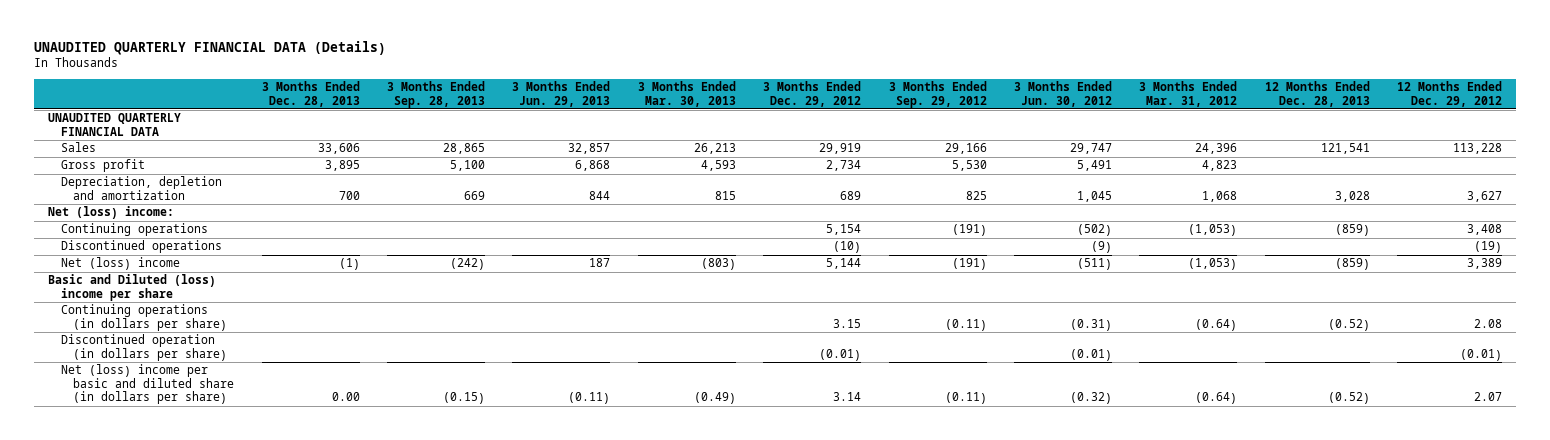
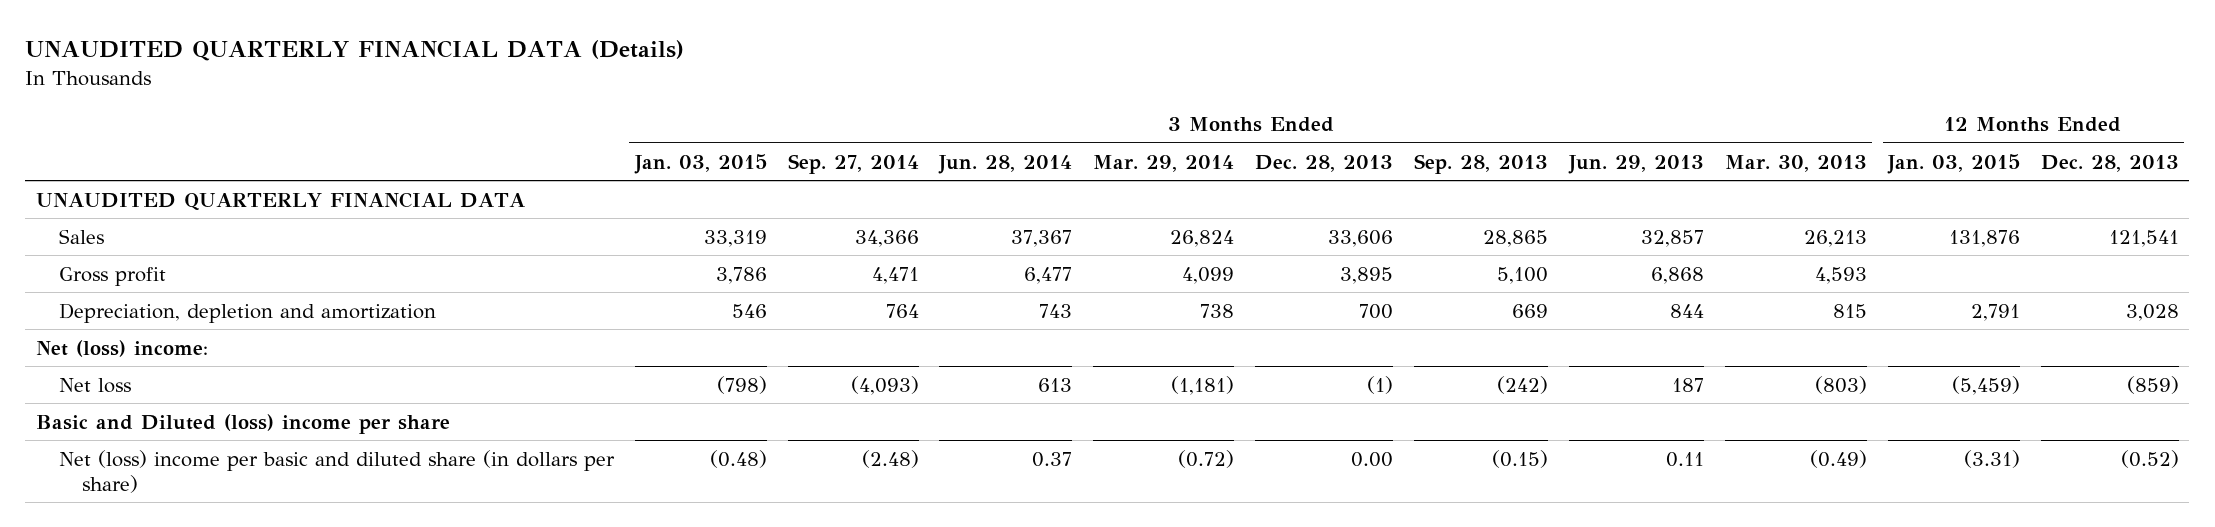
- | 3 Months Ended Dec. 28, 2013 | 3 Months Ended Sep. 28, 2013 | 3 Months Ended Jun. 29, 2013 | 3 Months Ended Mar. 30, 2013 | 3 Months Ended Dec. 29, 2012 | 3 Months Ended Sep. 29, 2012 | 3 Months Ended Jun. 30, 2012 | 3 Months Ended Mar. 31, 2012 | 12 Months Ended Dec. 28, 2013 | 12 Months Ended Dec. 29, 2012
+ | 3 Months Ended Jan. 03, 2015 | 3 Months Ended Sep. 27, 2014 | 3 Months Ended Jun. 28, 2014 | 3 Months Ended Mar. 29, 2014 | 3 Months Ended Dec. 28, 2013 | 3 Months Ended Sep. 28, 2013 | 3 Months Ended Jun. 29, 2013 | 3 Months Ended Mar. 30, 2013 | 12 Months Ended Jan. 03, 2015 | 12 Months Ended Dec. 28, 2013
- Continuing operations | | | | | 5,154 | (191) | (502) | (1,053) | (859) | 3,408
- Discontinued operations | | | | | (10) | | (9) | | | (19)
- Net (loss) income | (1) | (242) | 187 | (803) | 5,144 | (191) | (511) | (1,053) | (859) | 3,389
+ Net loss | (798) | (4,093) | 613 | (1,181) | (1) | (242) | 187 | (803) | (5,459) | (859)
- Continuing operations (in dollars per share) | | | | | 3.15 | (0.11) | (0.31) | (0.64) | (0.52) | 2.08
- Discontinued operation (in dollars per share) | | | | | (0.01) | | (0.01) | | | (0.01)
- Net (loss) income per basic and diluted share (in dollars per share) | 0.00 | (0.15) | (0.11) | (0.49) | 3.14 | (0.11) | (0.32) | (0.64) | (0.52) | 2.07
+ Net (loss) income per basic and diluted share (in dollars per share) | (0.48) | (2.48) | 0.37 | (0.72) | 0.00 | (0.15) | 0.11 | (0.49) | (3.31) | (0.52)

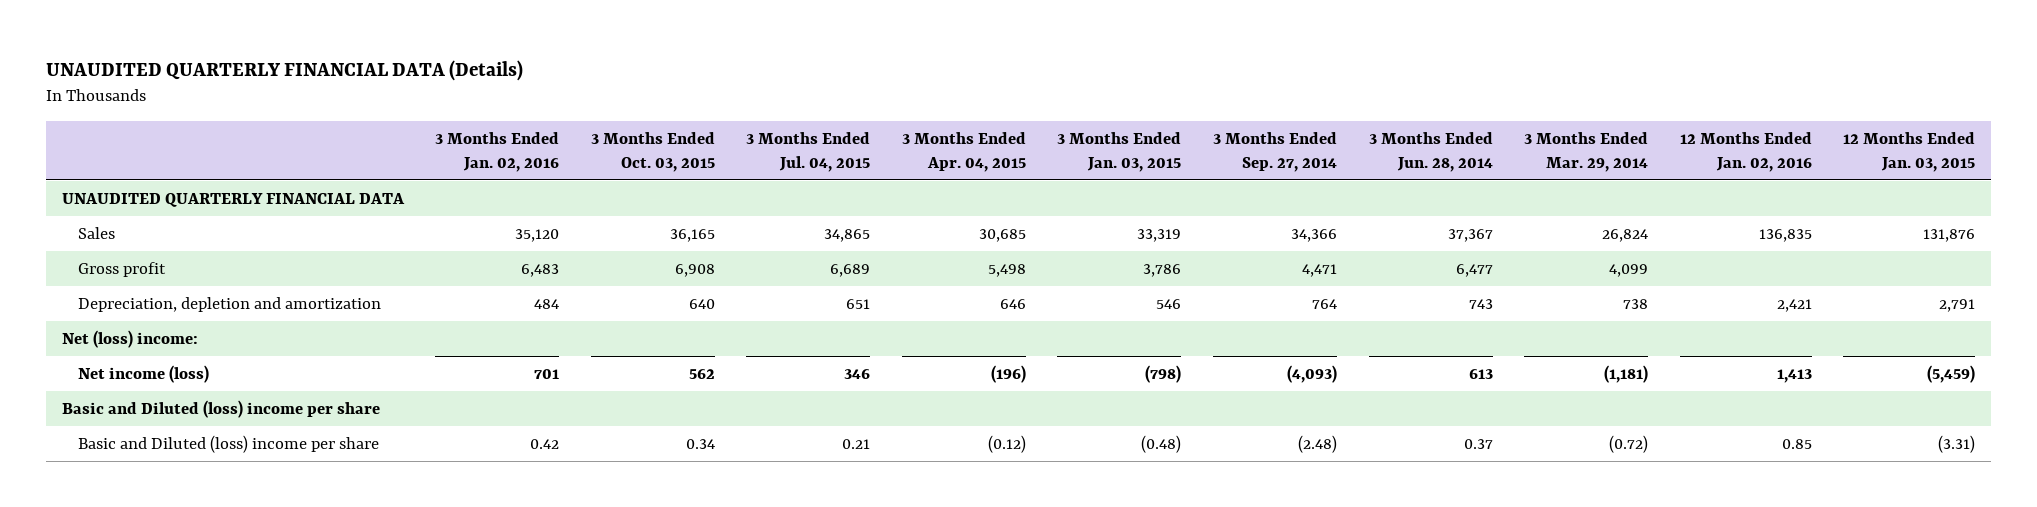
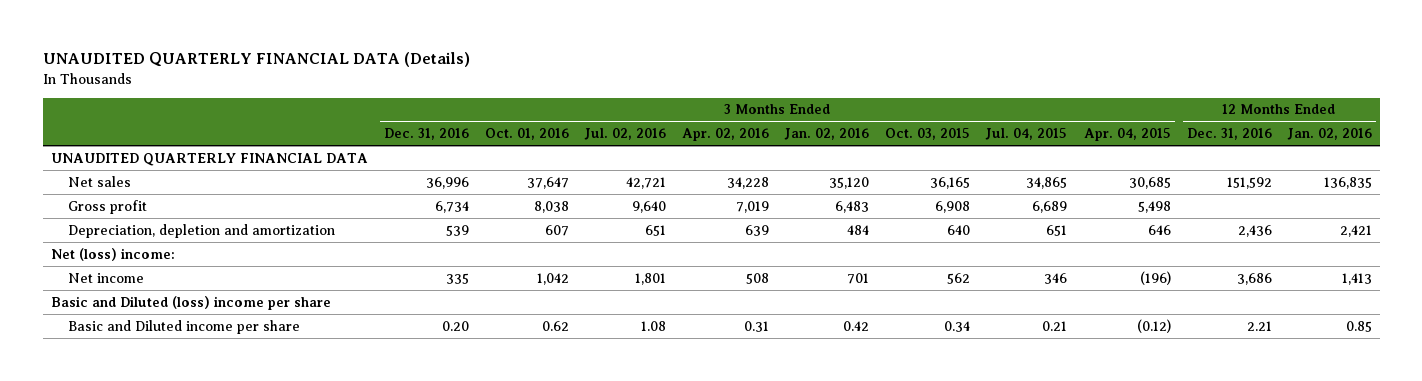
- | 3 Months Ended Jan. 02, 2016 | 3 Months Ended Oct. 03, 2015 | 3 Months Ended Jul. 04, 2015 | 3 Months Ended Apr. 04, 2015 | 3 Months Ended Jan. 03, 2015 | 3 Months Ended Sep. 27, 2014 | 3 Months Ended Jun. 28, 2014 | 3 Months Ended Mar. 29, 2014 | 12 Months Ended Jan. 02, 2016 | 12 Months Ended Jan. 03, 2015
+ | 3 Months Ended Dec. 31, 2016 | 3 Months Ended Oct. 01, 2016 | 3 Months Ended Jul. 02, 2016 | 3 Months Ended Apr. 02, 2016 | 3 Months Ended Jan. 02, 2016 | 3 Months Ended Oct. 03, 2015 | 3 Months Ended Jul. 04, 2015 | 3 Months Ended Apr. 04, 2015 | 12 Months Ended Dec. 31, 2016 | 12 Months Ended Jan. 02, 2016
- Sales | 35,120 | 36,165 | 34,865 | 30,685 | 33,319 | 34,366 | 37,367 | 26,824 | 136,835 | 131,876
+ Net sales | 36,996 | 37,647 | 42,721 | 34,228 | 35,120 | 36,165 | 34,865 | 30,685 | 151,592 | 136,835
- Net income (loss) | 701 | 562 | 346 | (196) | (798) | (4,093) | 613 | (1,181) | 1,413 | (5,459)
+ Net income | 335 | 1,042 | 1,801 | 508 | 701 | 562 | 346 | (196) | 3,686 | 1,413
- Basic and Diluted (loss) income per share | 0.42 | 0.34 | 0.21 | (0.12) | (0.48) | (2.48) | 0.37 | (0.72) | 0.85 | (3.31)
+ Basic and Diluted income per share | 0.20 | 0.62 | 1.08 | 0.31 | 0.42 | 0.34 | 0.21 | (0.12) | 2.21 | 0.85

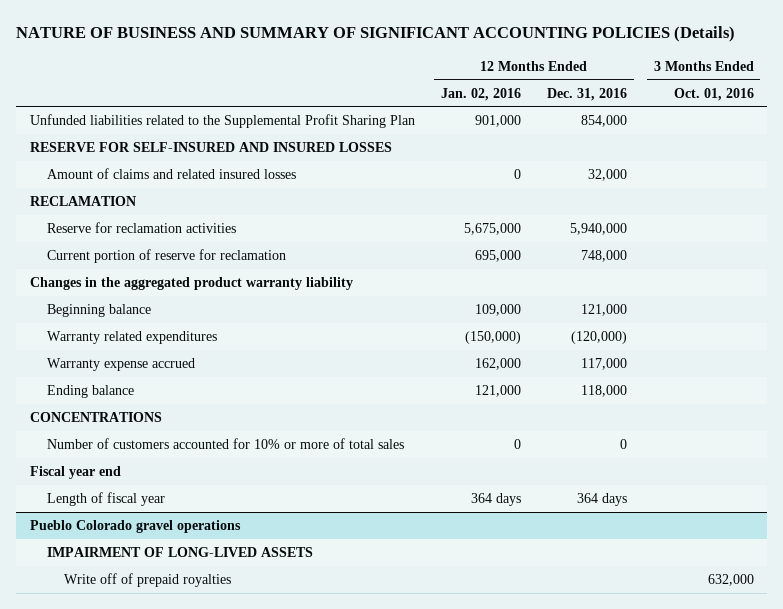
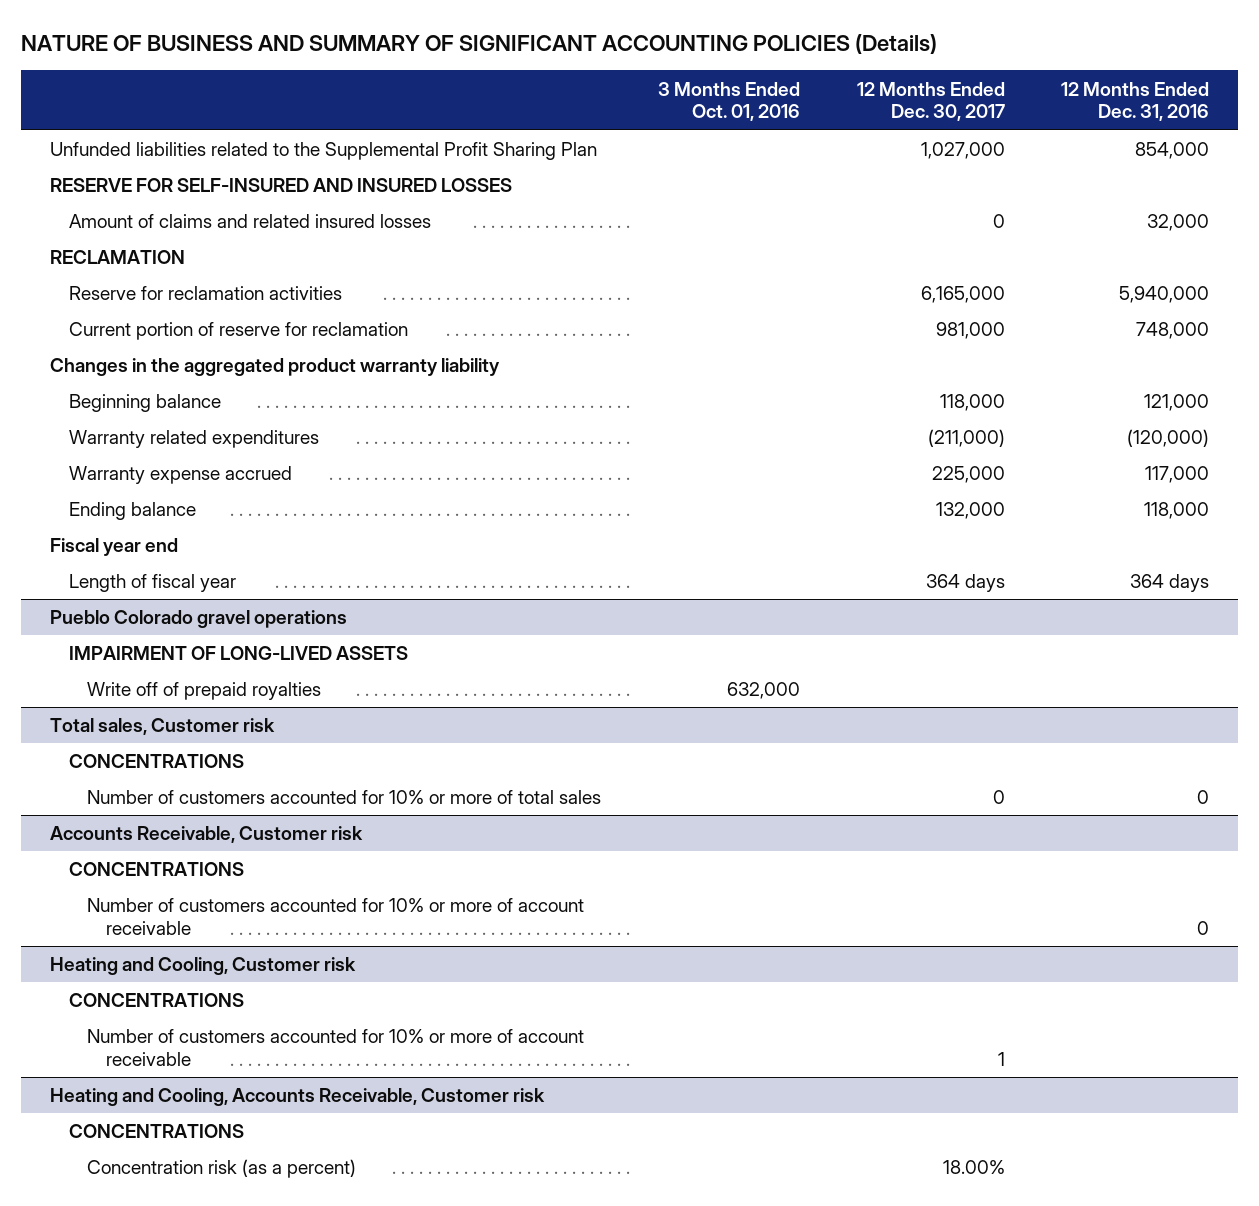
- | 12 Months Ended Jan. 02, 2016 | 12 Months Ended Dec. 31, 2016 | 3 Months Ended Oct. 01, 2016
+ | 3 Months Ended Oct. 01, 2016 | 12 Months Ended Dec. 30, 2017 | 12 Months Ended Dec. 31, 2016
- CONCENTRATIONS
- Number of customers accounted for 10% or more of total sales | 0 | 0 |
+ Total sales, Customer risk
+ CONCENTRATIONS
+ Number of customers accounted for 10% or more of total sales | | 0 | 0
+ Accounts Receivable, Customer risk
+ CONCENTRATIONS
+ Number of customers accounted for 10% or more of account receivable | | | 0
+ Heating and Cooling, Customer risk
+ CONCENTRATIONS
+ Number of customers accounted for 10% or more of account receivable | | 1 |
+ Heating and Cooling, Accounts Receivable, Customer risk
+ CONCENTRATIONS
+ Concentration risk (as a percent) | | 18.00% |

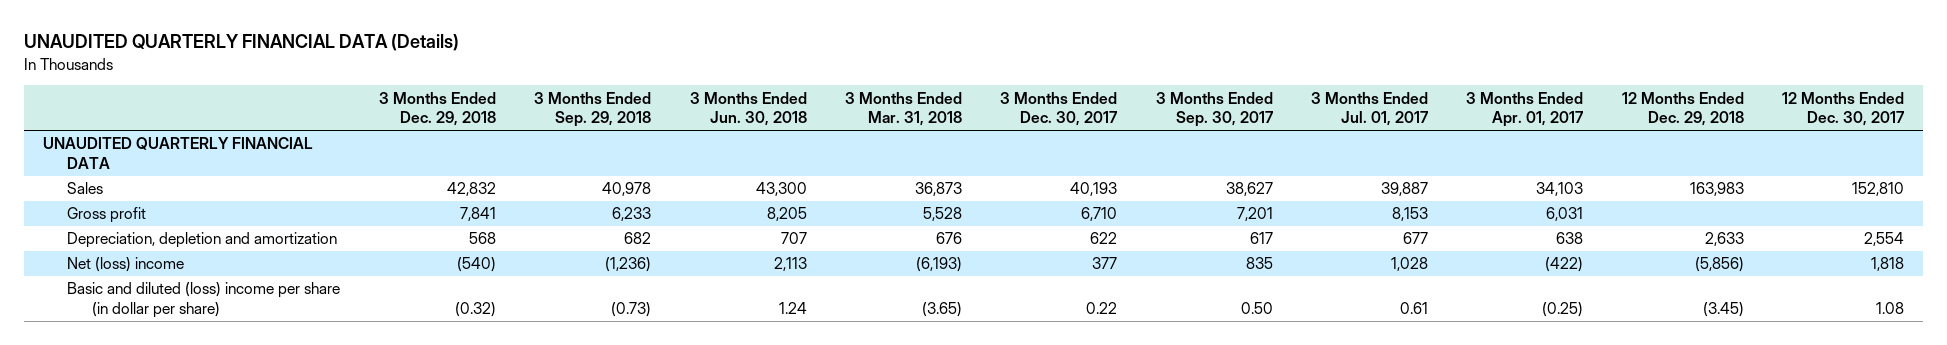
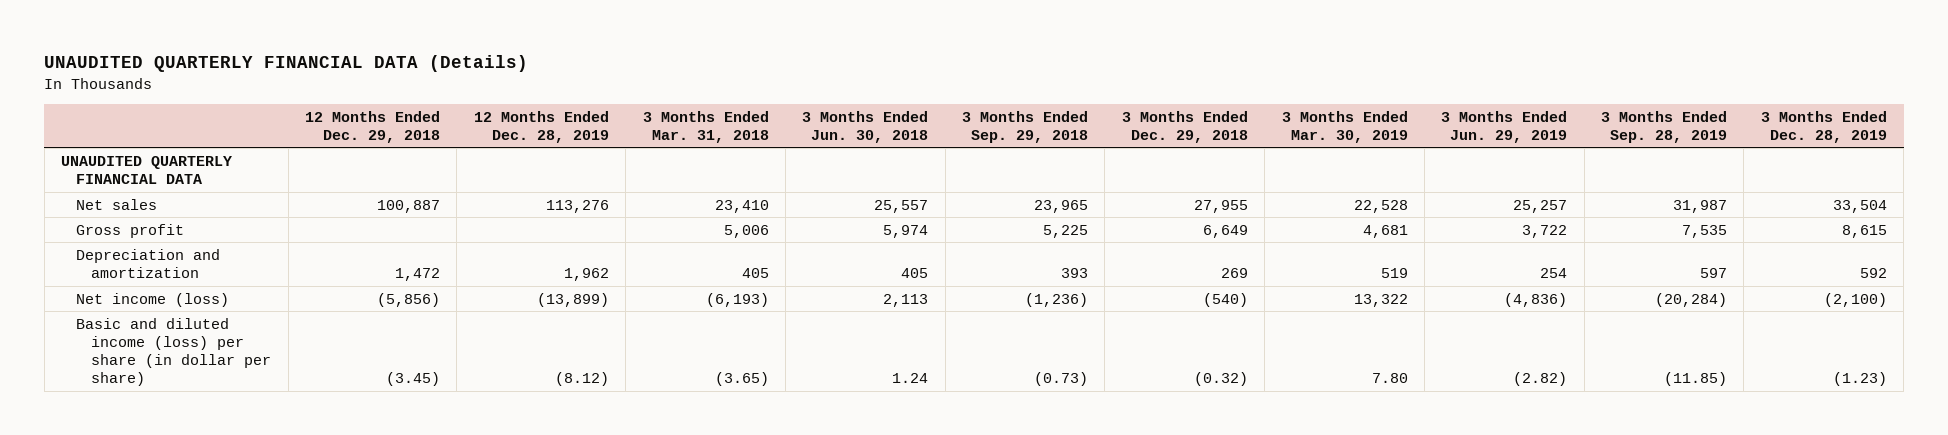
- | 3 Months Ended Dec. 29, 2018 | 3 Months Ended Sep. 29, 2018 | 3 Months Ended Jun. 30, 2018 | 3 Months Ended Mar. 31, 2018 | 3 Months Ended Dec. 30, 2017 | 3 Months Ended Sep. 30, 2017 | 3 Months Ended Jul. 01, 2017 | 3 Months Ended Apr. 01, 2017 | 12 Months Ended Dec. 29, 2018 | 12 Months Ended Dec. 30, 2017
+ | 12 Months Ended Dec. 29, 2018 | 12 Months Ended Dec. 28, 2019 | 3 Months Ended Mar. 31, 2018 | 3 Months Ended Jun. 30, 2018 | 3 Months Ended Sep. 29, 2018 | 3 Months Ended Dec. 29, 2018 | 3 Months Ended Mar. 30, 2019 | 3 Months Ended Jun. 29, 2019 | 3 Months Ended Sep. 28, 2019 | 3 Months Ended Dec. 28, 2019
- Sales | 42,832 | 40,978 | 43,300 | 36,873 | 40,193 | 38,627 | 39,887 | 34,103 | 163,983 | 152,810
- Gross profit | 7,841 | 6,233 | 8,205 | 5,528 | 6,710 | 7,201 | 8,153 | 6,031 | |
- Depreciation, depletion and amortization | 568 | 682 | 707 | 676 | 622 | 617 | 677 | 638 | 2,633 | 2,554
- Net (loss) income | (540) | (1,236) | 2,113 | (6,193) | 377 | 835 | 1,028 | (422) | (5,856) | 1,818
- Basic and diluted (loss) income per share (in dollar per share) | (0.32) | (0.73) | 1.24 | (3.65) | 0.22 | 0.50 | 0.61 | (0.25) | (3.45) | 1.08
+ Net sales | 100,887 | 113,276 | 23,410 | 25,557 | 23,965 | 27,955 | 22,528 | 25,257 | 31,987 | 33,504
+ Gross profit | | | 5,006 | 5,974 | 5,225 | 6,649 | 4,681 | 3,722 | 7,535 | 8,615
+ Depreciation and amortization | 1,472 | 1,962 | 405 | 405 | 393 | 269 | 519 | 254 | 597 | 592
+ Net income (loss) | (5,856) | (13,899) | (6,193) | 2,113 | (1,236) | (540) | 13,322 | (4,836) | (20,284) | (2,100)
+ Basic and diluted income (loss) per share (in dollar per share) | (3.45) | (8.12) | (3.65) | 1.24 | (0.73) | (0.32) | 7.80 | (2.82) | (11.85) | (1.23)

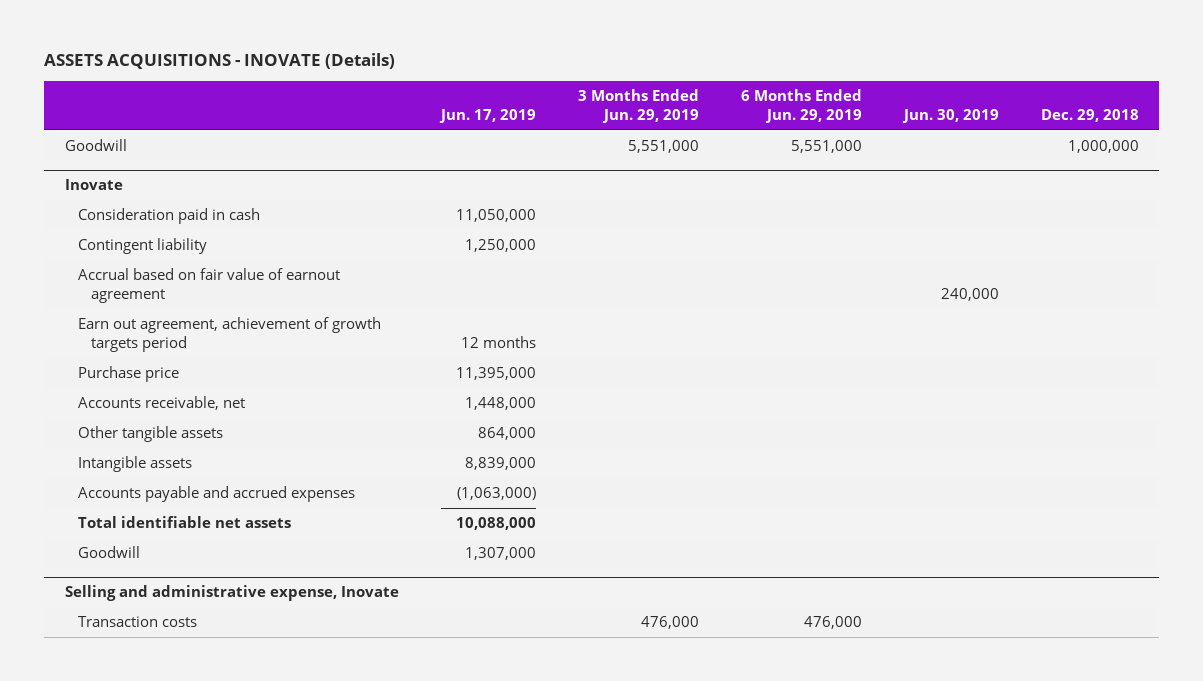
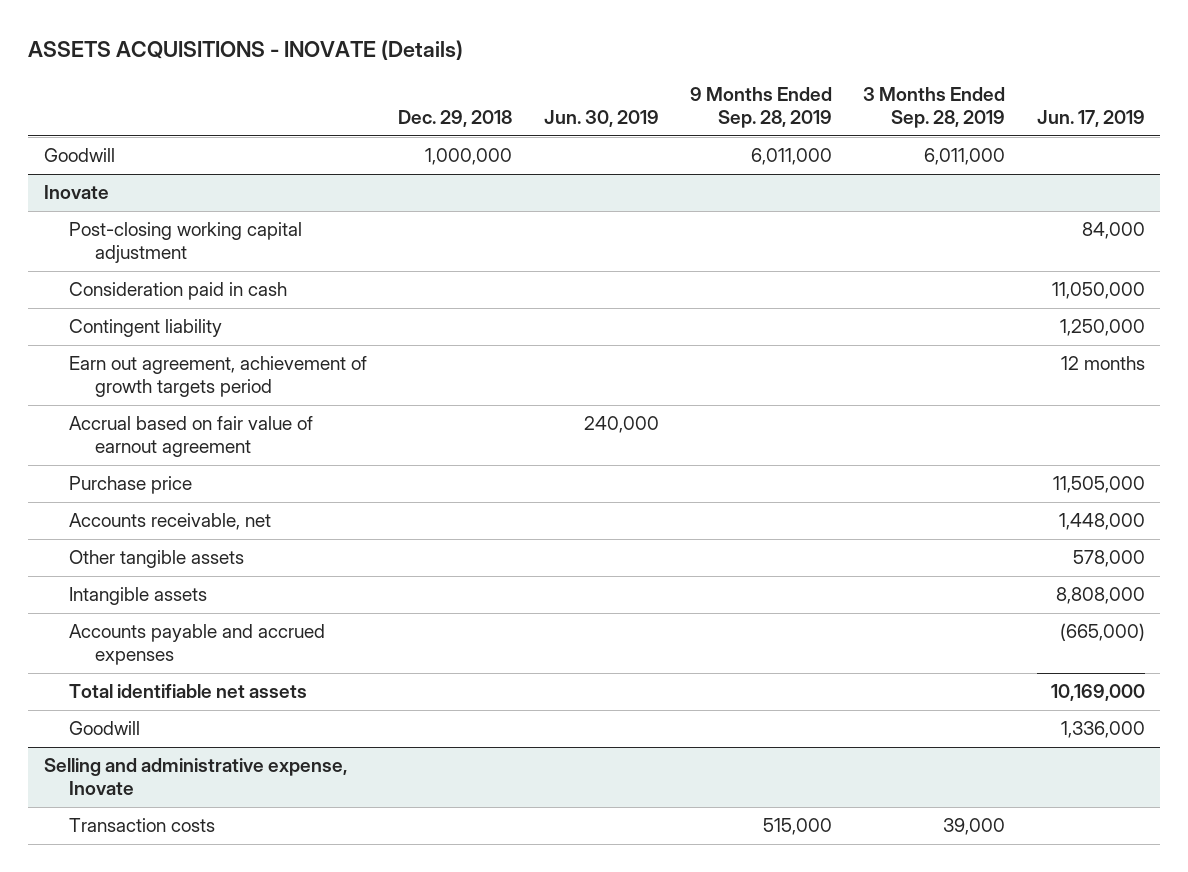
- | Jun. 17, 2019 | 3 Months Ended Jun. 29, 2019 | 6 Months Ended Jun. 29, 2019 | Jun. 30, 2019 | Dec. 29, 2018
+ | Dec. 29, 2018 | Jun. 30, 2019 | 9 Months Ended Sep. 28, 2019 | 3 Months Ended Sep. 28, 2019 | Jun. 17, 2019
@ Inovate
+ Post-closing working capital adjustment | | | | | 84,000
- Purchase price | 11,395,000 | | | |
moved down: Accrual based on fair value of earnout agreement | | 240,000 | | |
+ Purchase price | | | | | 11,505,000
- Other tangible assets | 864,000 | | | |
- Intangible assets | 8,839,000 | | | |
- Accounts payable and accrued expenses | (1,063,000) | | | |
- Total identifiable net assets | 10,088,000 | | | |
- Goodwill | 1,307,000 | | | |
+ Other tangible assets | | | | | 578,000
+ Intangible assets | | | | | 8,808,000
+ Accounts payable and accrued expenses | | | | | (665,000)
+ Total identifiable net assets | | | | | 10,169,000
+ Goodwill | | | | | 1,336,000

